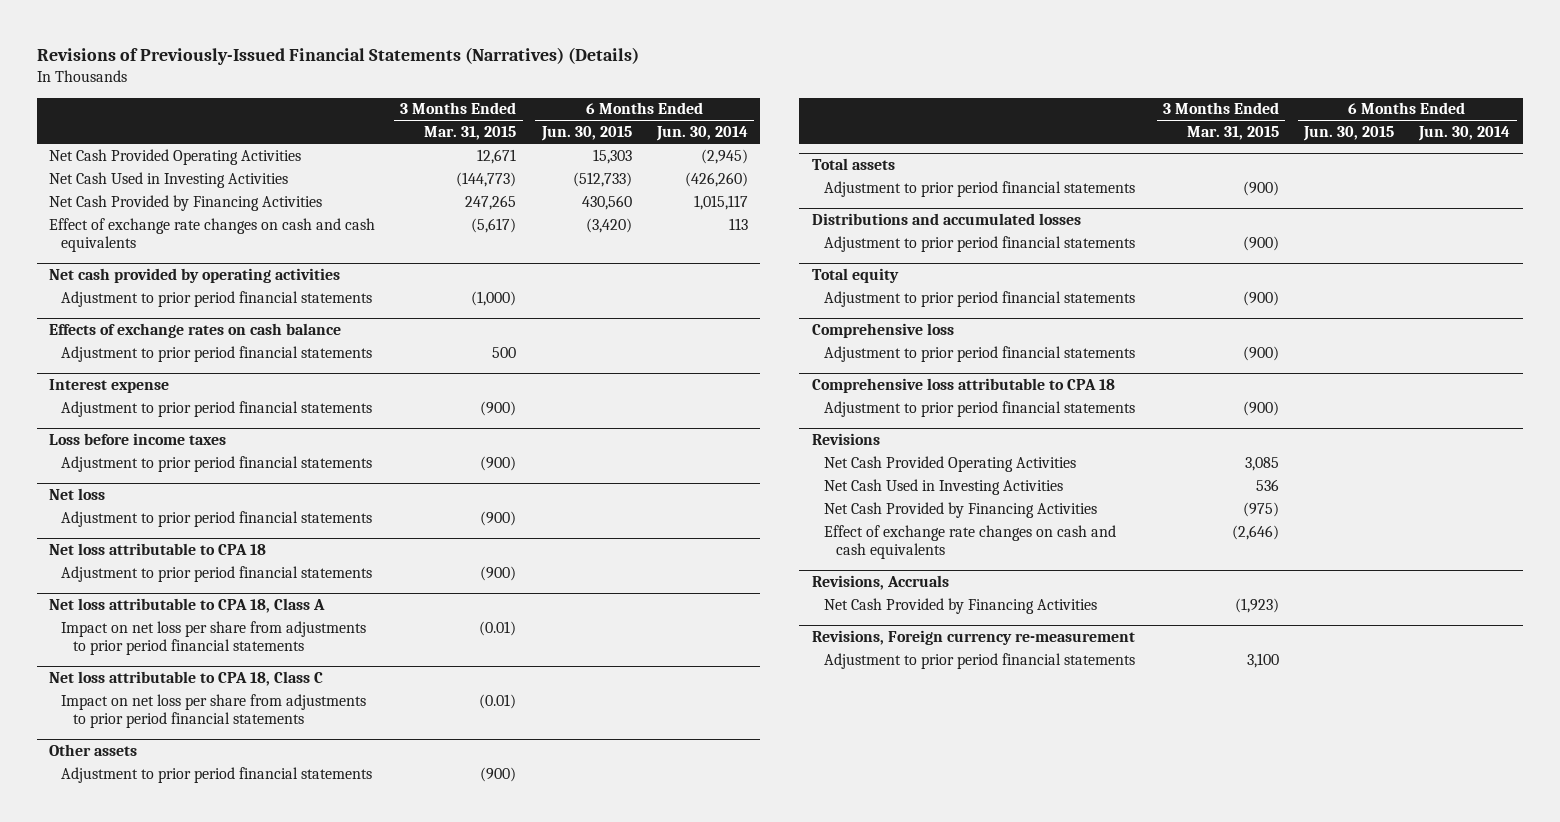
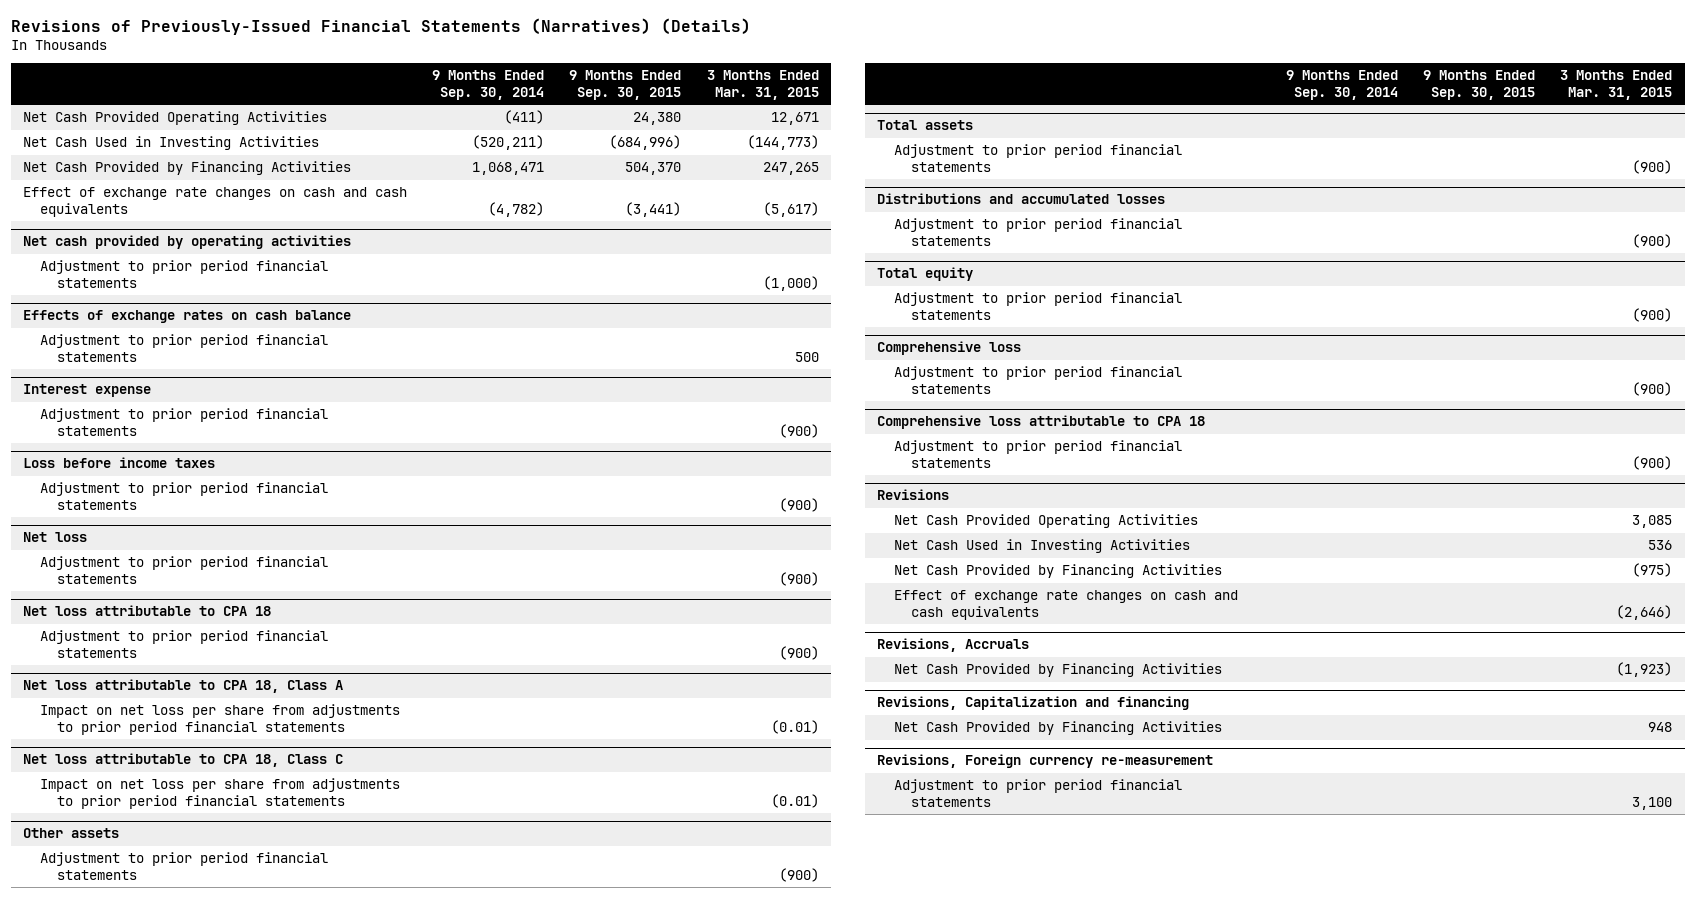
- | 3 Months Ended Mar. 31, 2015 | 6 Months Ended Jun. 30, 2015 | 6 Months Ended Jun. 30, 2014
+ | 9 Months Ended Sep. 30, 2014 | 9 Months Ended Sep. 30, 2015 | 3 Months Ended Mar. 31, 2015
+ Revisions, Capitalization and financing
+ Net Cash Provided by Financing Activities | | | 948

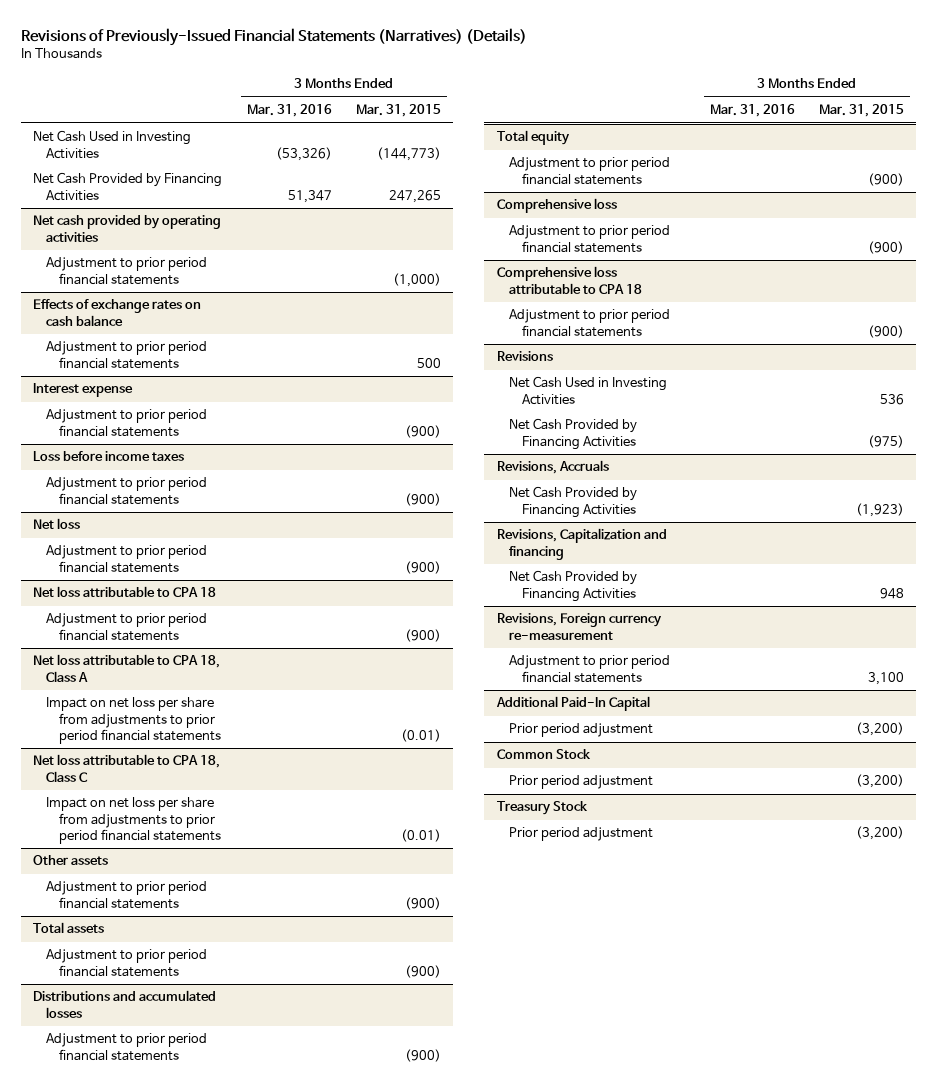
- | 9 Months Ended Sep. 30, 2014 | 9 Months Ended Sep. 30, 2015 | 3 Months Ended Mar. 31, 2015
+ | 3 Months Ended Mar. 31, 2016 | 3 Months Ended Mar. 31, 2015
- Net Cash Provided Operating Activities | (411) | 24,380 | 12,671
- Effect of exchange rate changes on cash and cash equivalents | (4,782) | (3,441) | (5,617)
@ Revisions
- Net Cash Provided Operating Activities | | | 3,085
- Effect of exchange rate changes on cash and cash equivalents | | | (2,646)
+ Additional Paid-In Capital
+ Prior period adjustment | | (3,200)
+ Common Stock
+ Prior period adjustment | | (3,200)
+ Treasury Stock
+ Prior period adjustment | | (3,200)

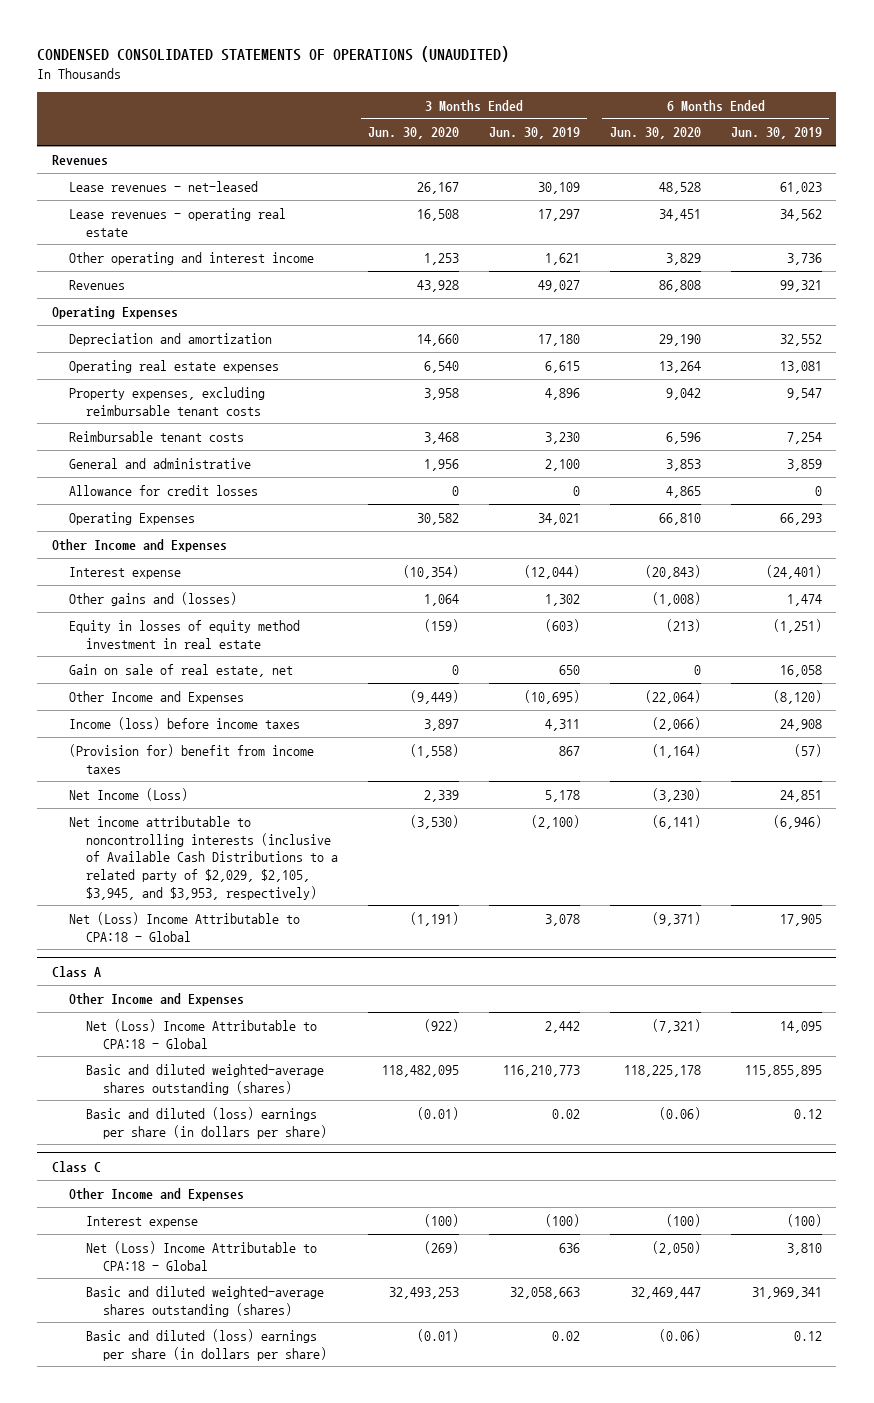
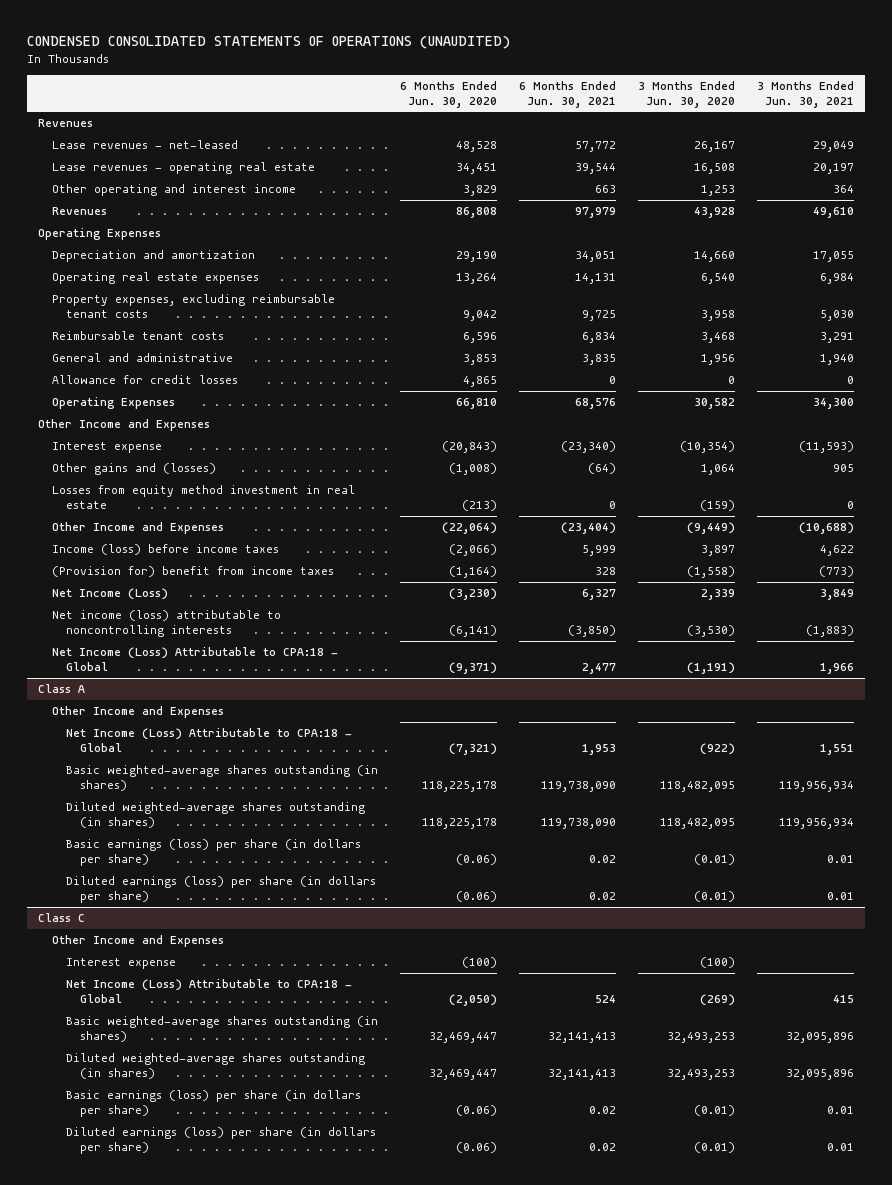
- | 3 Months Ended Jun. 30, 2020 | 3 Months Ended Jun. 30, 2019 | 6 Months Ended Jun. 30, 2020 | 6 Months Ended Jun. 30, 2019
+ | 6 Months Ended Jun. 30, 2020 | 6 Months Ended Jun. 30, 2021 | 3 Months Ended Jun. 30, 2020 | 3 Months Ended Jun. 30, 2021
- Equity in losses of equity method investment in real estate | (159) | (603) | (213) | (1,251)
- Gain on sale of real estate, net | 0 | 650 | 0 | 16,058
+ Losses from equity method investment in real estate | (213) | 0 | (159) | 0
- Net income attributable to noncontrolling interests (inclusive of Available Cash Distributions to a related party of $2,029, $2,105, $3,945, and $3,953, respectively) | (3,530) | (2,100) | (6,141) | (6,946)
- Net (Loss) Income Attributable to CPA:18 - Global | (1,191) | 3,078 | (9,371) | 17,905
+ Net income (loss) attributable to noncontrolling interests | (6,141) | (3,850) | (3,530) | (1,883)
+ Net Income (Loss) Attributable to CPA:18 - Global | (9,371) | 2,477 | (1,191) | 1,966
@ Class A
- Net (Loss) Income Attributable to CPA:18 - Global | (922) | 2,442 | (7,321) | 14,095
- Basic and diluted weighted-average shares outstanding (shares) | 118,482,095 | 116,210,773 | 118,225,178 | 115,855,895
- Basic and diluted (loss) earnings per share (in dollars per share) | (0.01) | 0.02 | (0.06) | 0.12
+ Net Income (Loss) Attributable to CPA:18 - Global | (7,321) | 1,953 | (922) | 1,551
+ Basic weighted-average shares outstanding (in shares) | 118,225,178 | 119,738,090 | 118,482,095 | 119,956,934
+ Diluted weighted-average shares outstanding (in shares) | 118,225,178 | 119,738,090 | 118,482,095 | 119,956,934
+ Basic earnings (loss) per share (in dollars per share) | (0.06) | 0.02 | (0.01) | 0.01
+ Diluted earnings (loss) per share (in dollars per share) | (0.06) | 0.02 | (0.01) | 0.01
@ Class C
- Net (Loss) Income Attributable to CPA:18 - Global | (269) | 636 | (2,050) | 3,810
- Basic and diluted weighted-average shares outstanding (shares) | 32,493,253 | 32,058,663 | 32,469,447 | 31,969,341
- Basic and diluted (loss) earnings per share (in dollars per share) | (0.01) | 0.02 | (0.06) | 0.12
+ Net Income (Loss) Attributable to CPA:18 - Global | (2,050) | 524 | (269) | 415
+ Basic weighted-average shares outstanding (in shares) | 32,469,447 | 32,141,413 | 32,493,253 | 32,095,896
+ Diluted weighted-average shares outstanding (in shares) | 32,469,447 | 32,141,413 | 32,493,253 | 32,095,896
+ Basic earnings (loss) per share (in dollars per share) | (0.06) | 0.02 | (0.01) | 0.01
+ Diluted earnings (loss) per share (in dollars per share) | (0.06) | 0.02 | (0.01) | 0.01

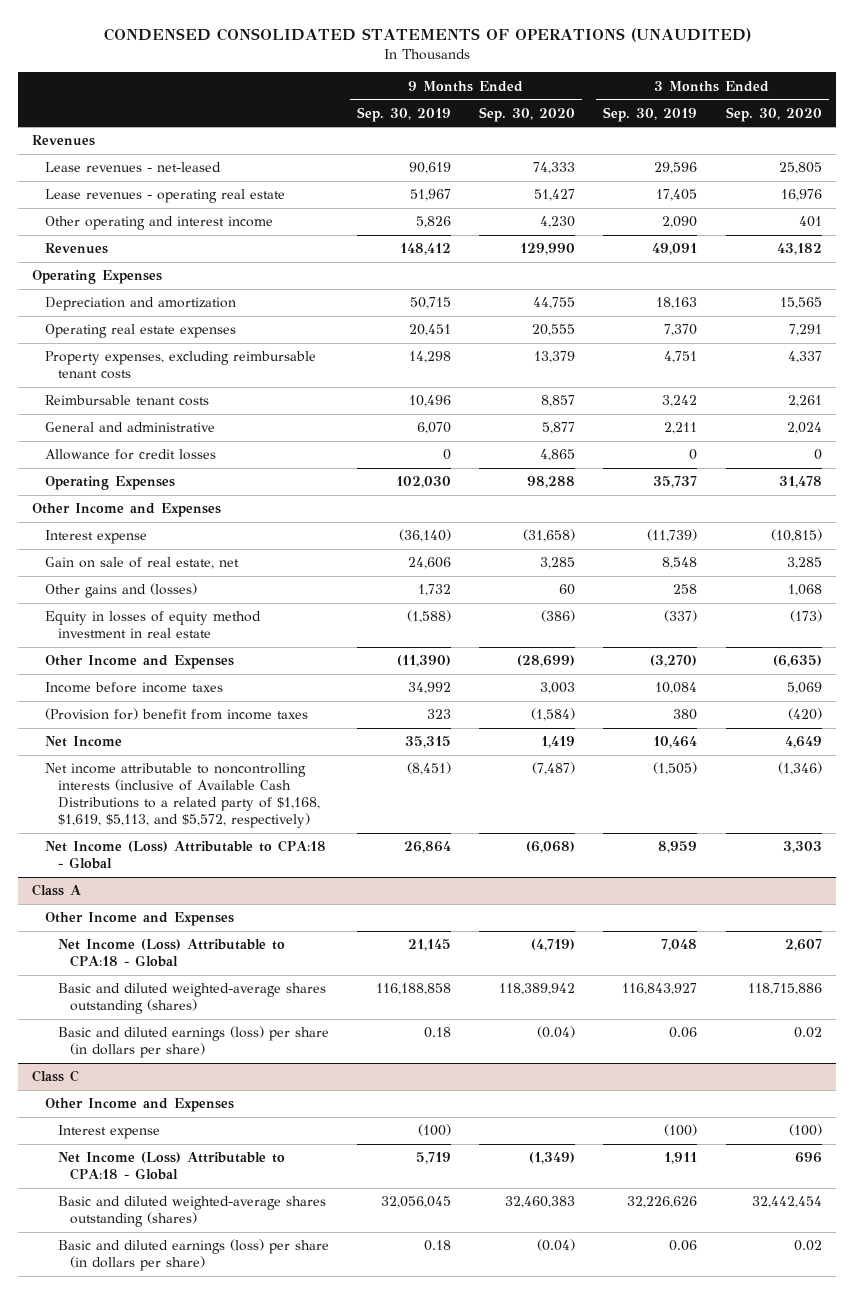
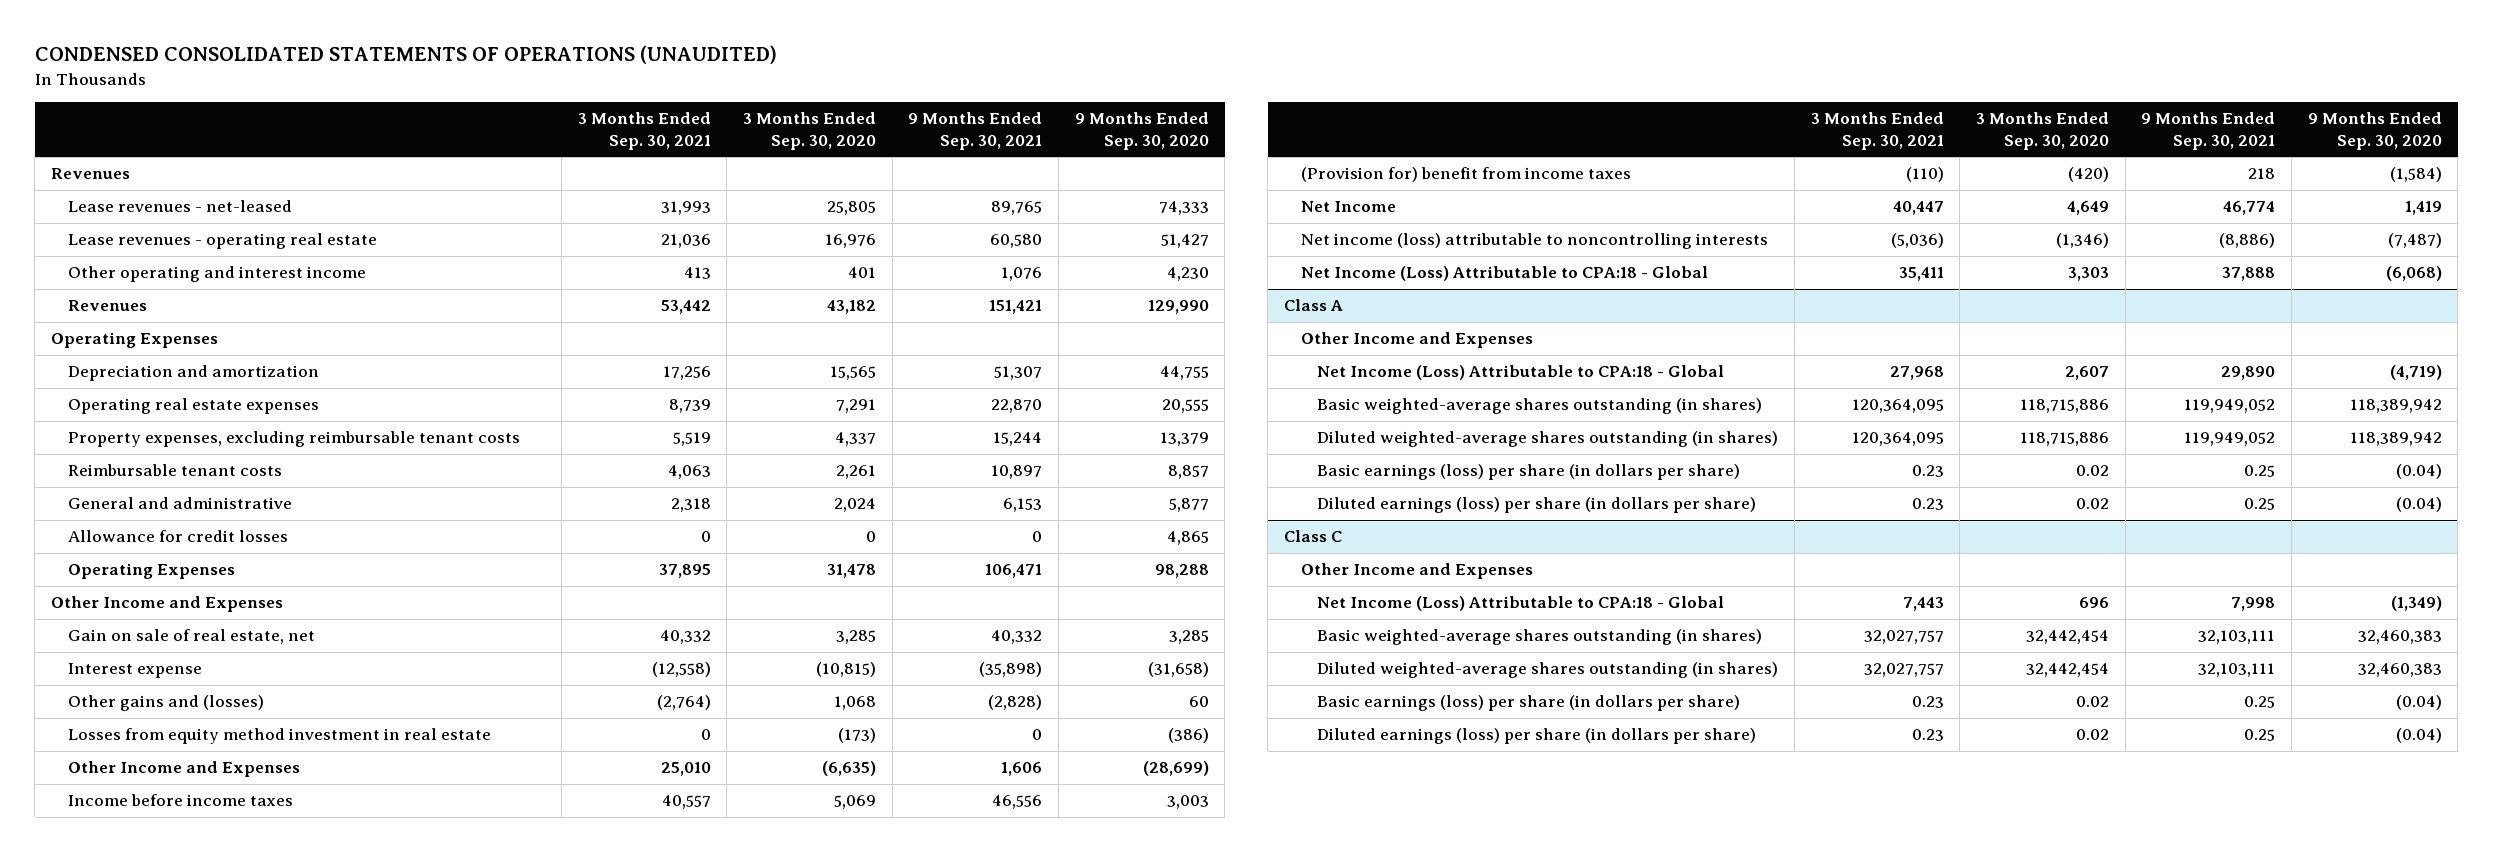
- | 9 Months Ended Sep. 30, 2019 | 9 Months Ended Sep. 30, 2020 | 3 Months Ended Sep. 30, 2019 | 3 Months Ended Sep. 30, 2020
+ | 3 Months Ended Sep. 30, 2021 | 3 Months Ended Sep. 30, 2020 | 9 Months Ended Sep. 30, 2021 | 9 Months Ended Sep. 30, 2020
moved down: Interest expense | (12,558) | (10,815) | (35,898) | (31,658)
- Equity in losses of equity method investment in real estate | (1,588) | (386) | (337) | (173)
+ Losses from equity method investment in real estate | 0 | (173) | 0 | (386)
- Net income attributable to noncontrolling interests (inclusive of Available Cash Distributions to a related party of $1,168, $1,619, $5,113, and $5,572, respectively) | (8,451) | (7,487) | (1,505) | (1,346)
+ Net income (loss) attributable to noncontrolling interests | (5,036) | (1,346) | (8,886) | (7,487)
@ Class A
- Basic and diluted weighted-average shares outstanding (shares) | 116,188,858 | 118,389,942 | 116,843,927 | 118,715,886
- Basic and diluted earnings (loss) per share (in dollars per share) | 0.18 | (0.04) | 0.06 | 0.02
+ Basic weighted-average shares outstanding (in shares) | 120,364,095 | 118,715,886 | 119,949,052 | 118,389,942
+ Diluted weighted-average shares outstanding (in shares) | 120,364,095 | 118,715,886 | 119,949,052 | 118,389,942
+ Basic earnings (loss) per share (in dollars per share) | 0.23 | 0.02 | 0.25 | (0.04)
+ Diluted earnings (loss) per share (in dollars per share) | 0.23 | 0.02 | 0.25 | (0.04)
@ Class C
- Interest expense | (100) | | (100) | (100)
- Basic and diluted weighted-average shares outstanding (shares) | 32,056,045 | 32,460,383 | 32,226,626 | 32,442,454
- Basic and diluted earnings (loss) per share (in dollars per share) | 0.18 | (0.04) | 0.06 | 0.02
+ Basic weighted-average shares outstanding (in shares) | 32,027,757 | 32,442,454 | 32,103,111 | 32,460,383
+ Diluted weighted-average shares outstanding (in shares) | 32,027,757 | 32,442,454 | 32,103,111 | 32,460,383
+ Basic earnings (loss) per share (in dollars per share) | 0.23 | 0.02 | 0.25 | (0.04)
+ Diluted earnings (loss) per share (in dollars per share) | 0.23 | 0.02 | 0.25 | (0.04)

